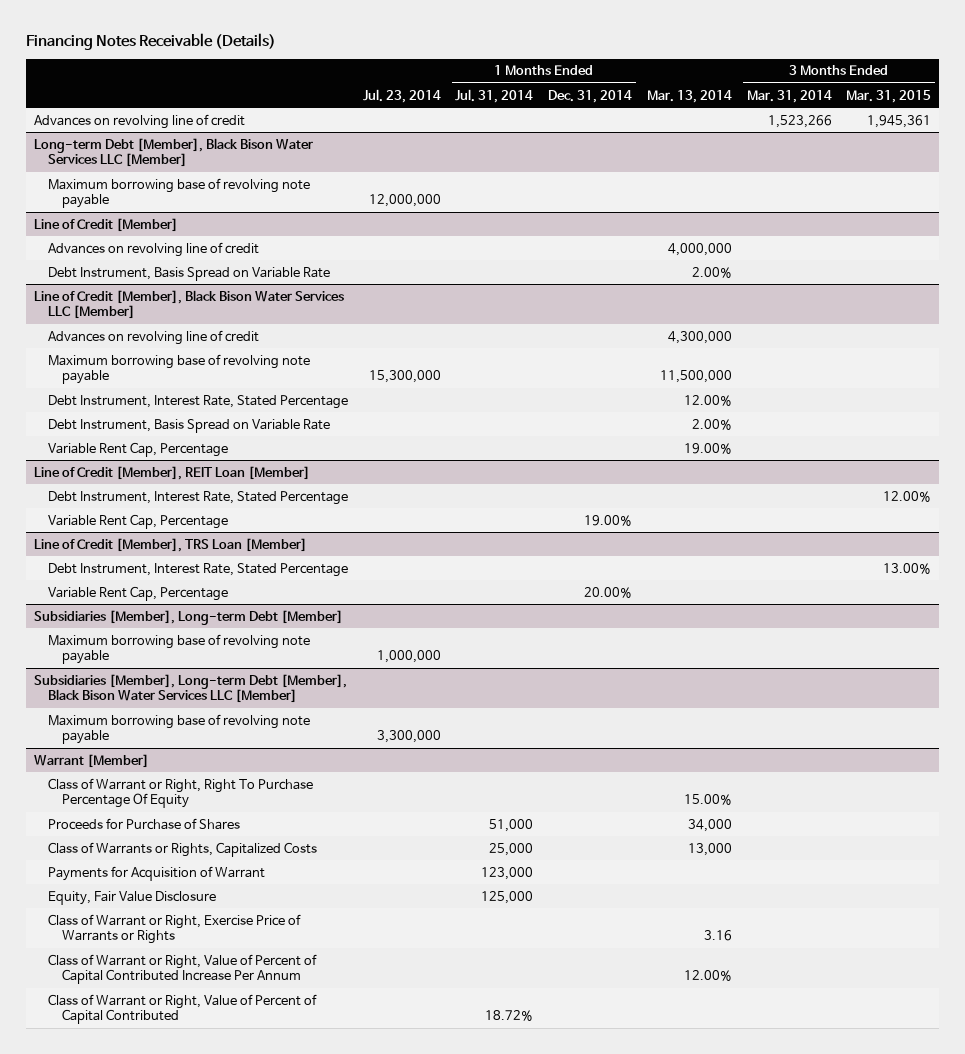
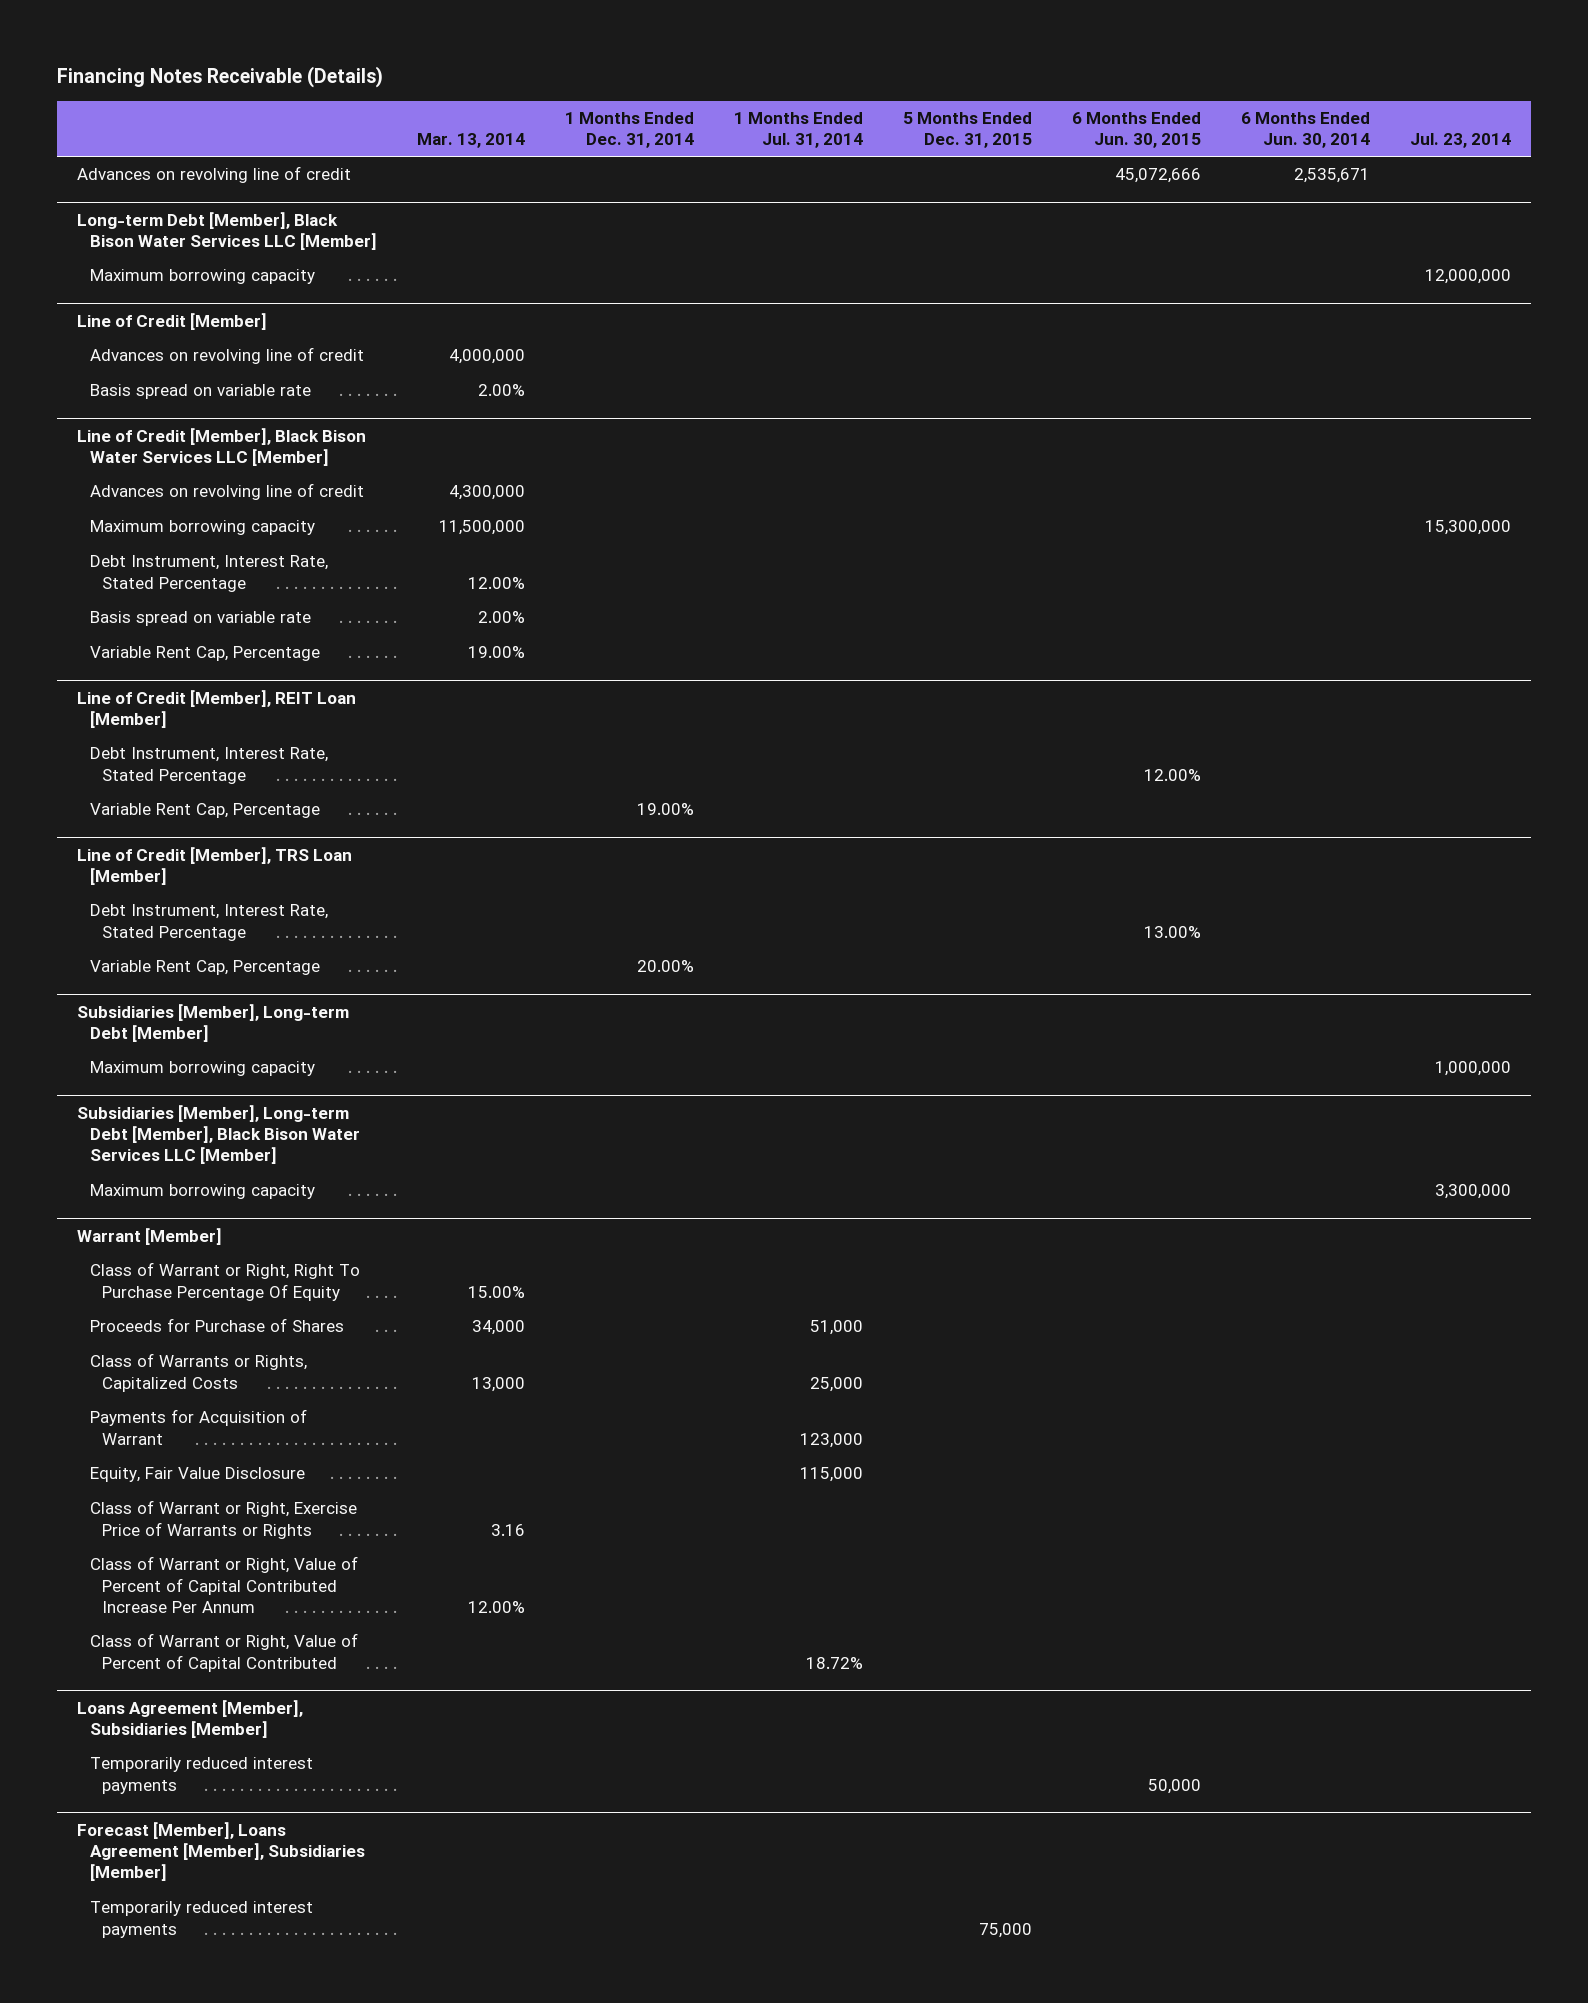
- | Jul. 23, 2014 | 1 Months Ended Jul. 31, 2014 | 1 Months Ended Dec. 31, 2014 | Mar. 13, 2014 | 3 Months Ended Mar. 31, 2014 | 3 Months Ended Mar. 31, 2015
+ | Mar. 13, 2014 | 1 Months Ended Dec. 31, 2014 | 1 Months Ended Jul. 31, 2014 | 5 Months Ended Dec. 31, 2015 | 6 Months Ended Jun. 30, 2015 | 6 Months Ended Jun. 30, 2014 | Jul. 23, 2014
@ Long-term Debt [Member], Black Bison Water Services LLC [Member]
- Maximum borrowing base of revolving note payable | 12,000,000 | | | | |
+ Maximum borrowing capacity | | | | | | | 12,000,000
@ Line of Credit [Member]
- Debt Instrument, Basis Spread on Variable Rate | | | | 2.00% | |
+ Basis spread on variable rate | 2.00% | | | | | |
@ Line of Credit [Member], Black Bison Water Services LLC [Member]
- Maximum borrowing base of revolving note payable | 15,300,000 | | | 11,500,000 | |
+ Maximum borrowing capacity | 11,500,000 | | | | | | 15,300,000
- Debt Instrument, Basis Spread on Variable Rate | | | | 2.00% | |
+ Basis spread on variable rate | 2.00% | | | | | |
@ Subsidiaries [Member], Long-term Debt [Member]
- Maximum borrowing base of revolving note payable | 1,000,000 | | | | |
+ Maximum borrowing capacity | | | | | | | 1,000,000
@ Subsidiaries [Member], Long-term Debt [Member], Black Bison Water Services LLC [Member]
- Maximum borrowing base of revolving note payable | 3,300,000 | | | | |
+ Maximum borrowing capacity | | | | | | | 3,300,000
@ Warrant [Member]
- Equity, Fair Value Disclosure | | 125,000 | | | |
+ Equity, Fair Value Disclosure | | | 115,000 | | | |
+ Loans Agreement [Member], Subsidiaries [Member]
+ Temporarily reduced interest payments | | | | | 50,000 | |
+ Forecast [Member], Loans Agreement [Member], Subsidiaries [Member]
+ Temporarily reduced interest payments | | | | 75,000 | | |

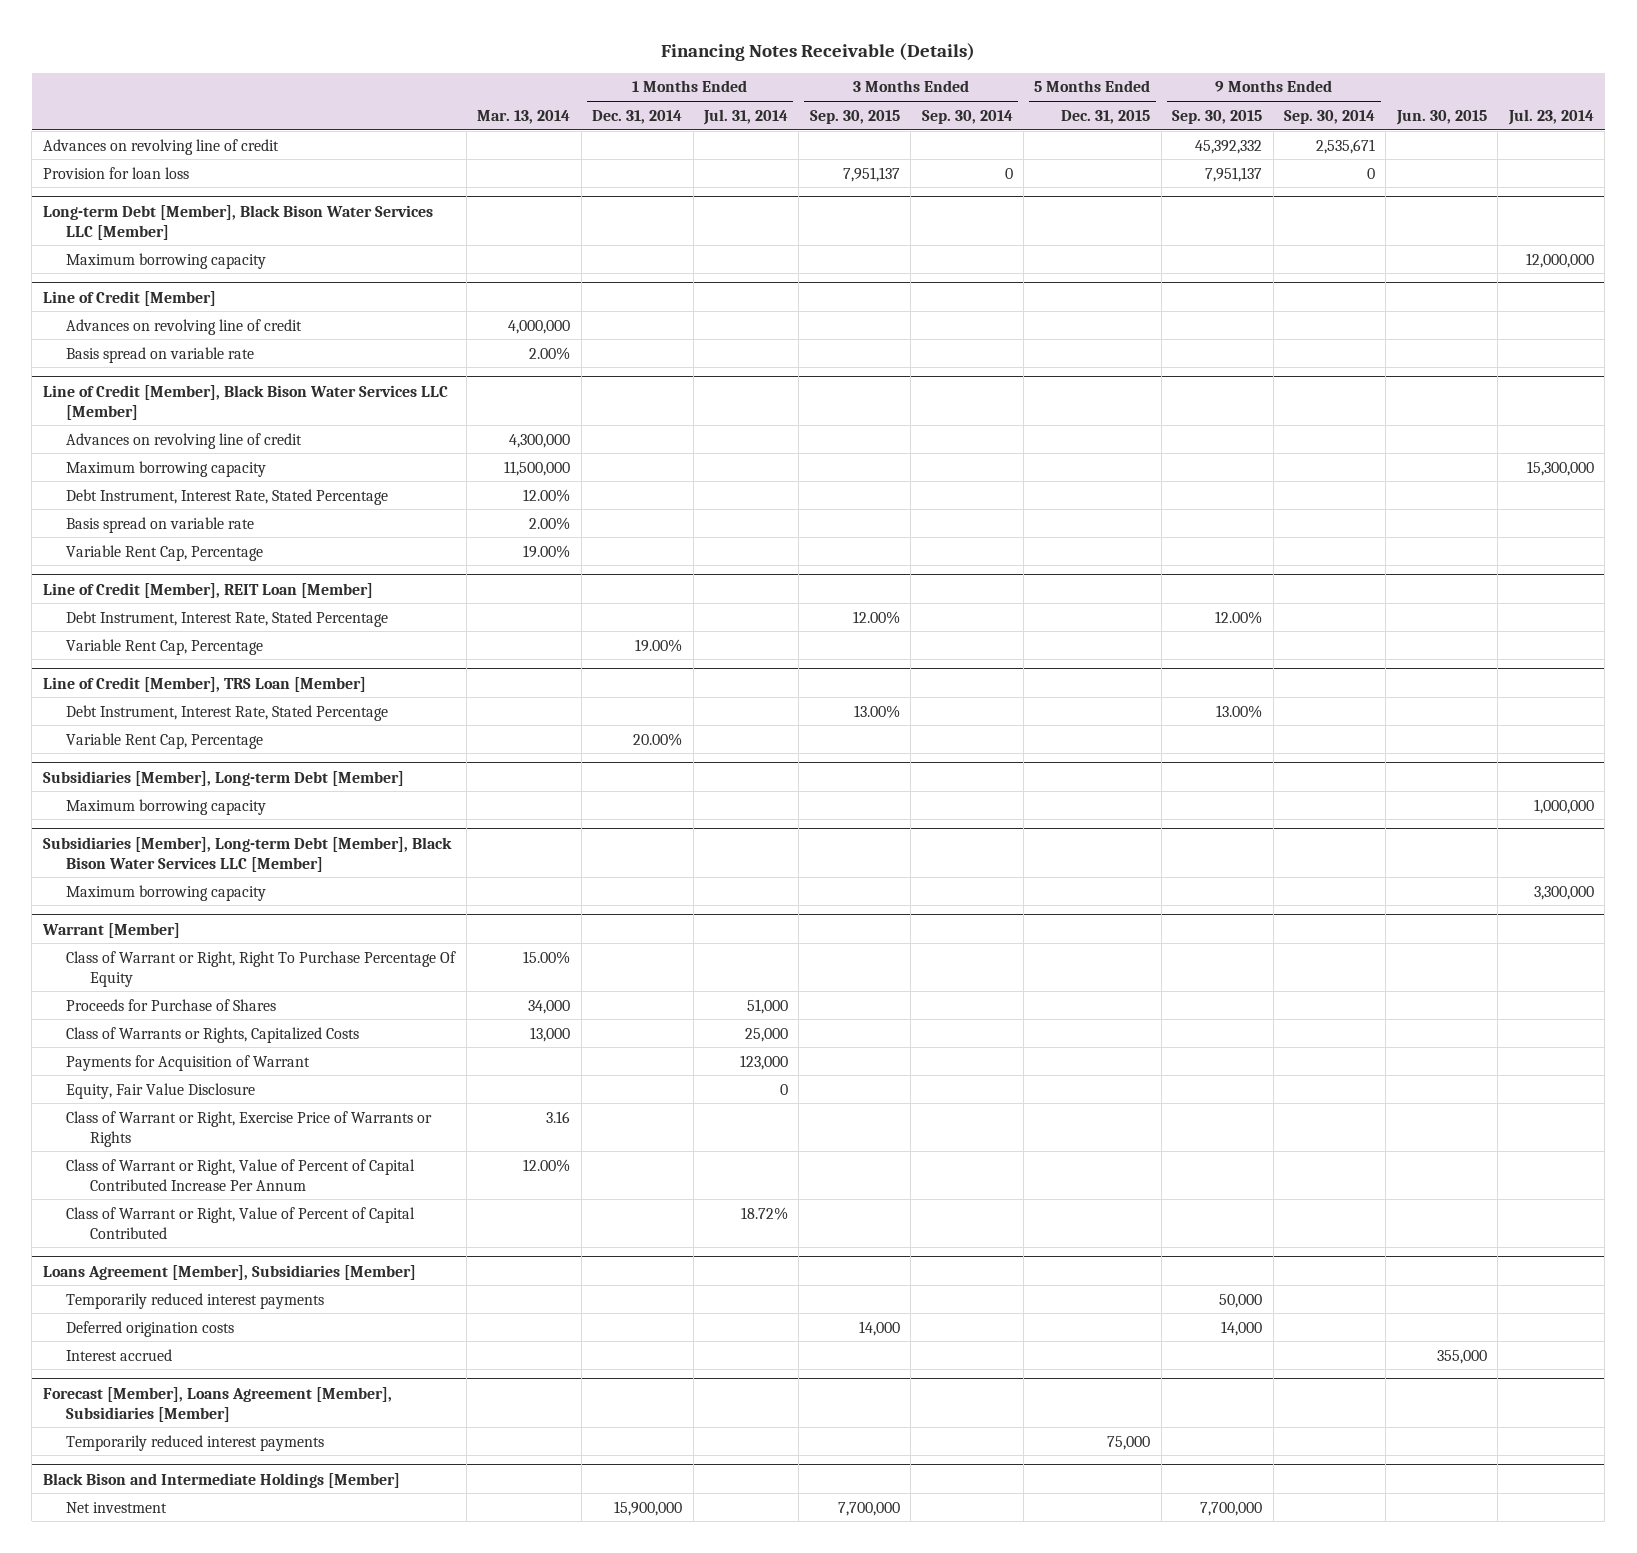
- | Mar. 13, 2014 | 1 Months Ended Dec. 31, 2014 | 1 Months Ended Jul. 31, 2014 | 5 Months Ended Dec. 31, 2015 | 6 Months Ended Jun. 30, 2015 | 6 Months Ended Jun. 30, 2014 | Jul. 23, 2014
+ | Mar. 13, 2014 | 1 Months Ended Dec. 31, 2014 | 1 Months Ended Jul. 31, 2014 | 3 Months Ended Sep. 30, 2015 | 3 Months Ended Sep. 30, 2014 | 5 Months Ended Dec. 31, 2015 | 9 Months Ended Sep. 30, 2015 | 9 Months Ended Sep. 30, 2014 | Jun. 30, 2015 | Jul. 23, 2014
+ Provision for loan loss | | | | 7,951,137 | 0 | | 7,951,137 | 0 | |
@ Warrant [Member]
- Equity, Fair Value Disclosure | | | 115,000 | | | |
+ Equity, Fair Value Disclosure | | | 0 | | | | | | |
@ Loans Agreement [Member], Subsidiaries [Member]
+ Deferred origination costs | | | | 14,000 | | | 14,000 | | |
+ Interest accrued | | | | | | | | | 355,000 |
+ Black Bison and Intermediate Holdings [Member]
+ Net investment | | 15,900,000 | | 7,700,000 | | | 7,700,000 | | |

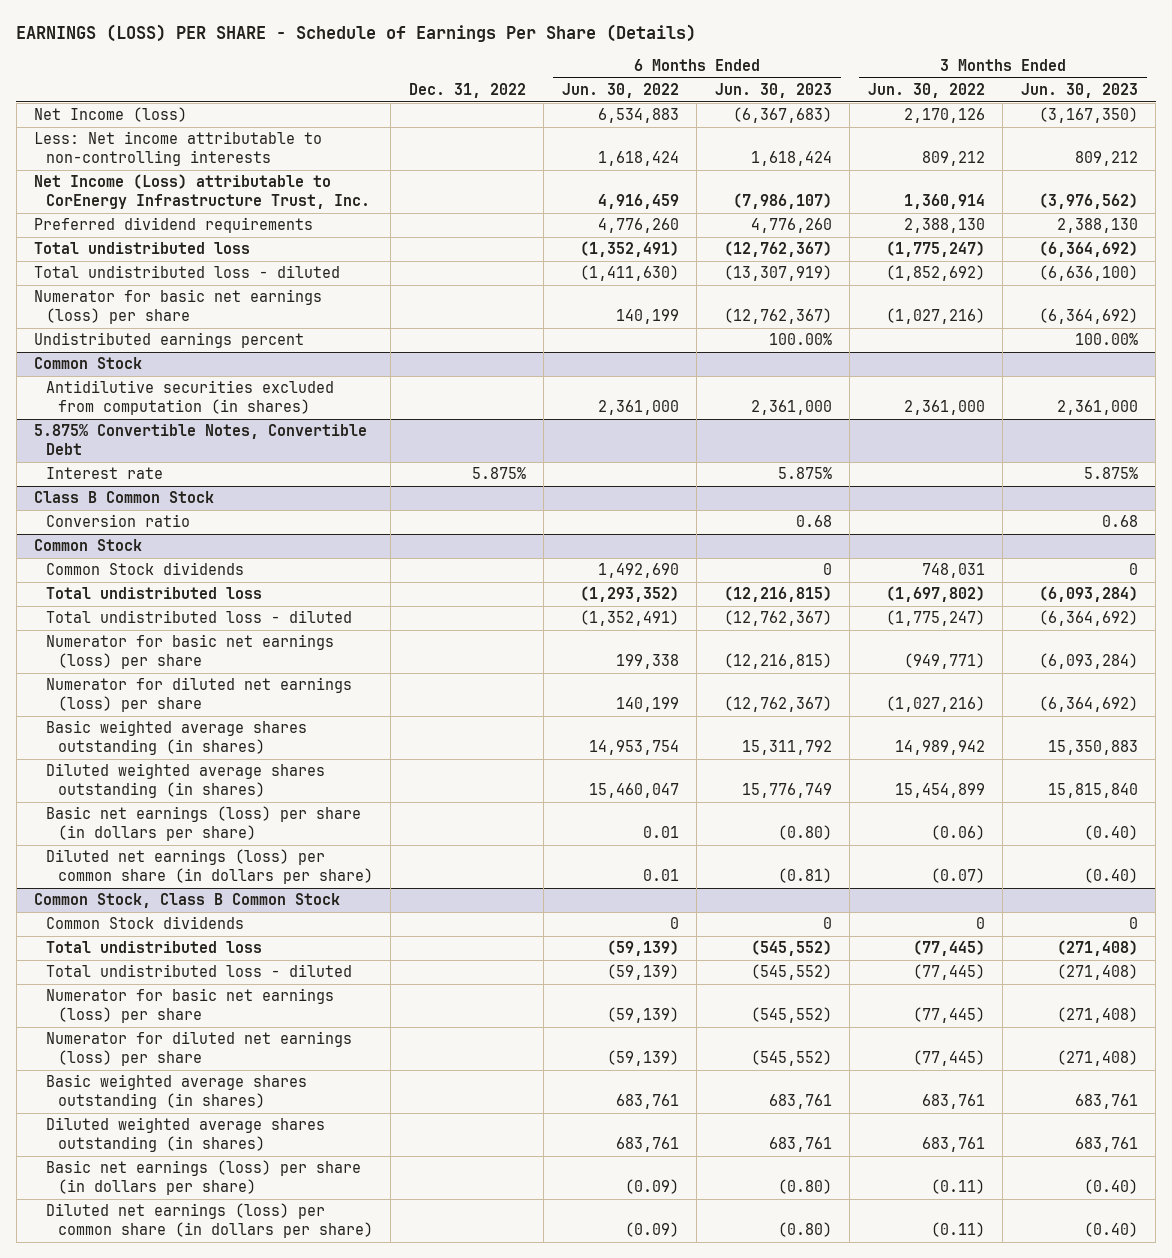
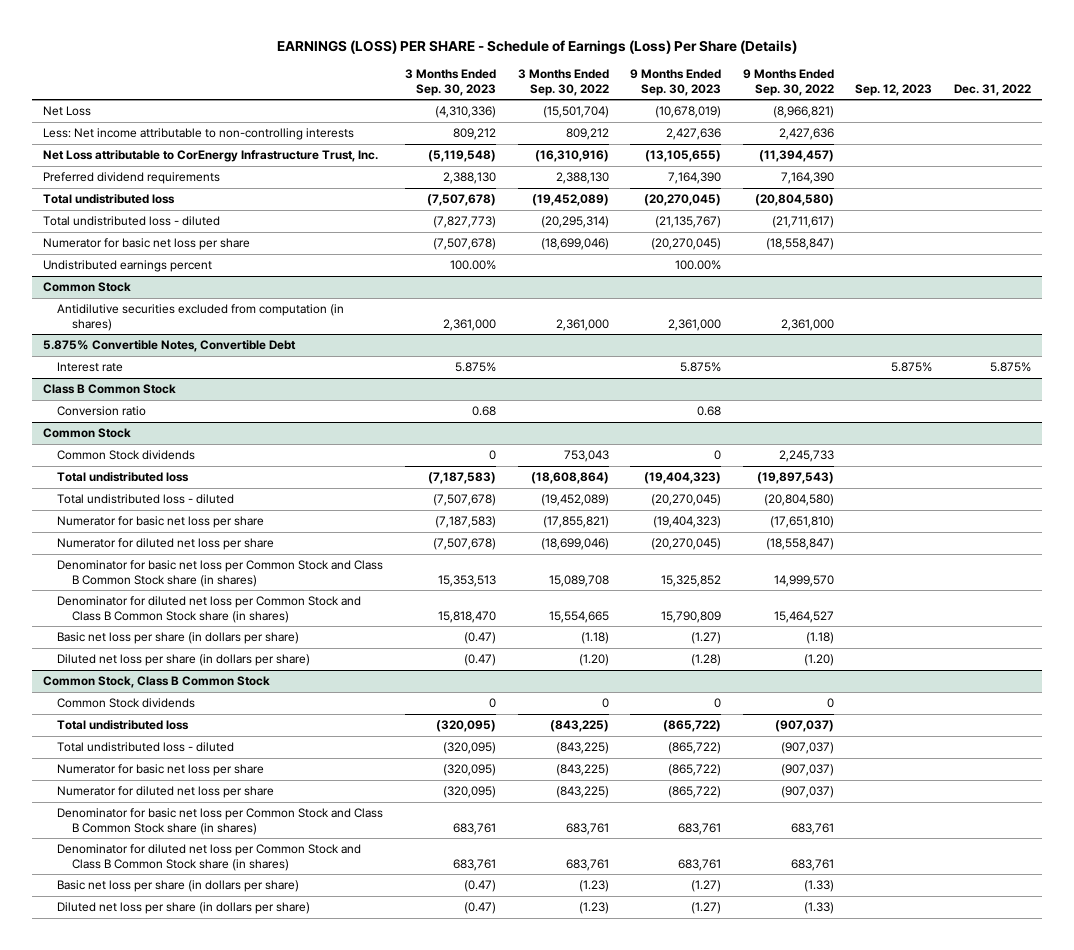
- EARNINGS (LOSS) PER SHARE - Schedule of Earnings Per Share (Details)
+ EARNINGS (LOSS) PER SHARE - Schedule of Earnings (Loss) Per Share (Details)
- | Dec. 31, 2022 | 6 Months Ended Jun. 30, 2022 | 6 Months Ended Jun. 30, 2023 | 3 Months Ended Jun. 30, 2022 | 3 Months Ended Jun. 30, 2023
+ | 3 Months Ended Sep. 30, 2023 | 3 Months Ended Sep. 30, 2022 | 9 Months Ended Sep. 30, 2023 | 9 Months Ended Sep. 30, 2022 | Sep. 12, 2023 | Dec. 31, 2022
- Net Income (loss) | | 6,534,883 | (6,367,683) | 2,170,126 | (3,167,350)
+ Net Loss | (4,310,336) | (15,501,704) | (10,678,019) | (8,966,821) | |
- Net Income (Loss) attributable to CorEnergy Infrastructure Trust, Inc. | | 4,916,459 | (7,986,107) | 1,360,914 | (3,976,562)
+ Net Loss attributable to CorEnergy Infrastructure Trust, Inc. | (5,119,548) | (16,310,916) | (13,105,655) | (11,394,457) | |
- Numerator for basic net earnings (loss) per share | | 140,199 | (12,762,367) | (1,027,216) | (6,364,692)
+ Numerator for basic net loss per share | (7,507,678) | (18,699,046) | (20,270,045) | (18,558,847) | |
@ Common Stock
- Numerator for basic net earnings (loss) per share | | 199,338 | (12,216,815) | (949,771) | (6,093,284)
- Numerator for diluted net earnings (loss) per share | | 140,199 | (12,762,367) | (1,027,216) | (6,364,692)
- Basic weighted average shares outstanding (in shares) | | 14,953,754 | 15,311,792 | 14,989,942 | 15,350,883
- Diluted weighted average shares outstanding (in shares) | | 15,460,047 | 15,776,749 | 15,454,899 | 15,815,840
- Basic net earnings (loss) per share (in dollars per share) | | 0.01 | (0.80) | (0.06) | (0.40)
- Diluted net earnings (loss) per common share (in dollars per share) | | 0.01 | (0.81) | (0.07) | (0.40)
+ Numerator for basic net loss per share | (7,187,583) | (17,855,821) | (19,404,323) | (17,651,810) | |
+ Numerator for diluted net loss per share | (7,507,678) | (18,699,046) | (20,270,045) | (18,558,847) | |
+ Denominator for basic net loss per Common Stock and Class B Common Stock share (in shares) | 15,353,513 | 15,089,708 | 15,325,852 | 14,999,570 | |
+ Denominator for diluted net loss per Common Stock and Class B Common Stock share (in shares) | 15,818,470 | 15,554,665 | 15,790,809 | 15,464,527 | |
+ Basic net loss per share (in dollars per share) | (0.47) | (1.18) | (1.27) | (1.18) | |
+ Diluted net loss per share (in dollars per share) | (0.47) | (1.20) | (1.28) | (1.20) | |
@ Common Stock, Class B Common Stock
- Numerator for basic net earnings (loss) per share | | (59,139) | (545,552) | (77,445) | (271,408)
- Numerator for diluted net earnings (loss) per share | | (59,139) | (545,552) | (77,445) | (271,408)
- Basic weighted average shares outstanding (in shares) | | 683,761 | 683,761 | 683,761 | 683,761
- Diluted weighted average shares outstanding (in shares) | | 683,761 | 683,761 | 683,761 | 683,761
- Basic net earnings (loss) per share (in dollars per share) | | (0.09) | (0.80) | (0.11) | (0.40)
- Diluted net earnings (loss) per common share (in dollars per share) | | (0.09) | (0.80) | (0.11) | (0.40)
+ Numerator for basic net loss per share | (320,095) | (843,225) | (865,722) | (907,037) | |
+ Numerator for diluted net loss per share | (320,095) | (843,225) | (865,722) | (907,037) | |
+ Denominator for basic net loss per Common Stock and Class B Common Stock share (in shares) | 683,761 | 683,761 | 683,761 | 683,761 | |
+ Denominator for diluted net loss per Common Stock and Class B Common Stock share (in shares) | 683,761 | 683,761 | 683,761 | 683,761 | |
+ Basic net loss per share (in dollars per share) | (0.47) | (1.23) | (1.27) | (1.33) | |
+ Diluted net loss per share (in dollars per share) | (0.47) | (1.23) | (1.27) | (1.33) | |

